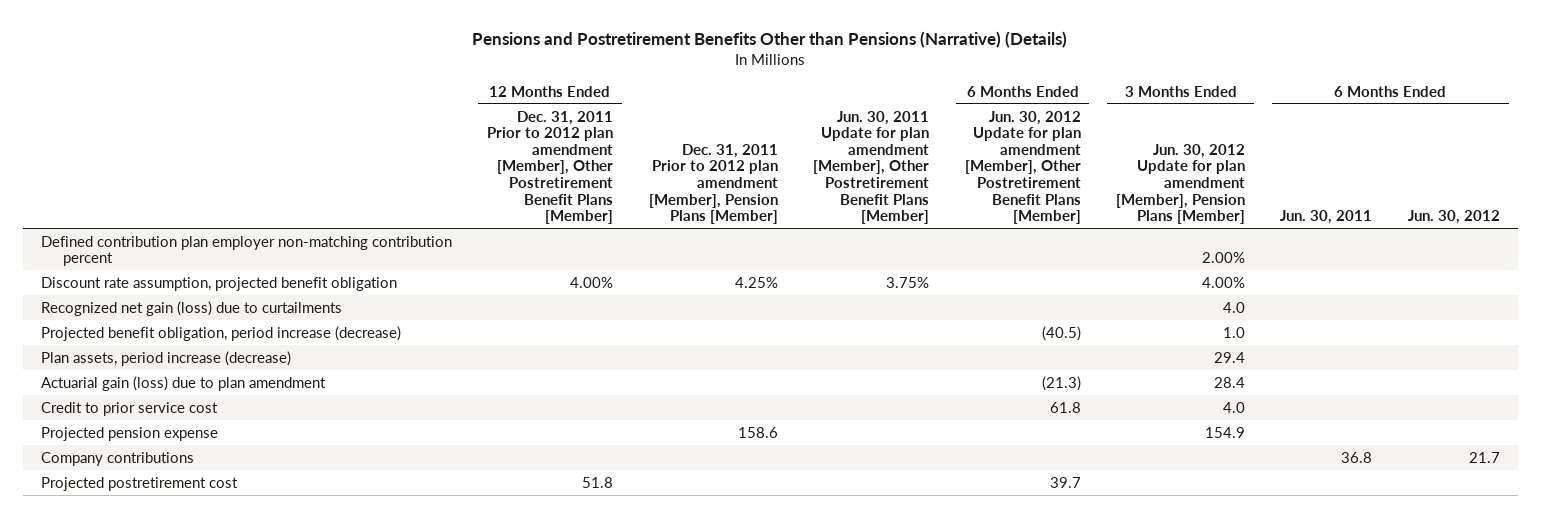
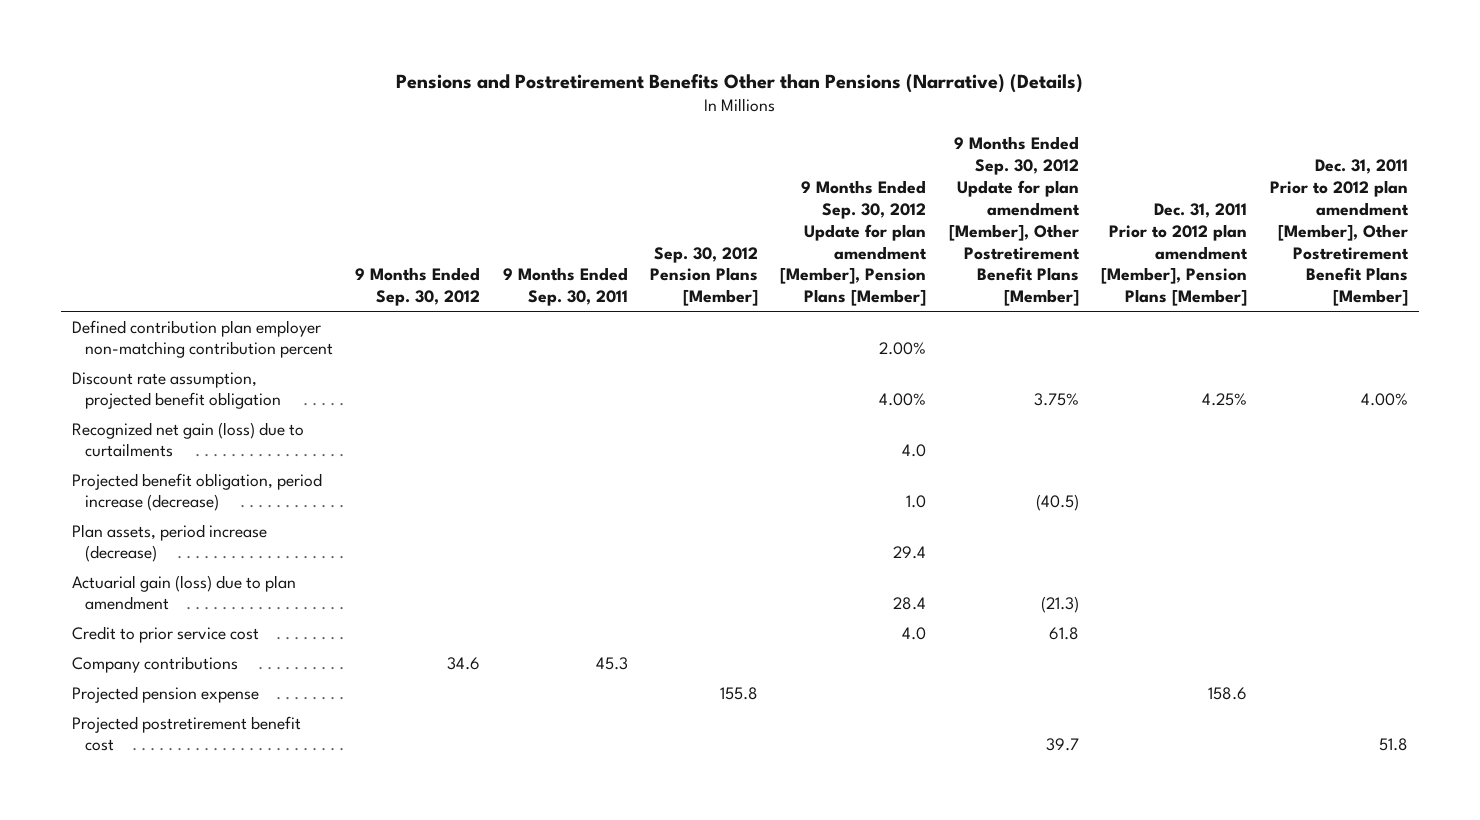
- | 12 Months Ended Dec. 31, 2011 Prior to 2012 plan amendment [Member], Other Postretirement Benefit Plans [Member] | Dec. 31, 2011 Prior to 2012 plan amendment [Member], Pension Plans [Member] | Jun. 30, 2011 Update for plan amendment [Member], Other Postretirement Benefit Plans [Member] | 6 Months Ended Jun. 30, 2012 Update for plan amendment [Member], Other Postretirement Benefit Plans [Member] | 3 Months Ended Jun. 30, 2012 Update for plan amendment [Member], Pension Plans [Member] | 6 Months Ended Jun. 30, 2011 | 6 Months Ended Jun. 30, 2012
+ | 9 Months Ended Sep. 30, 2012 | 9 Months Ended Sep. 30, 2011 | Sep. 30, 2012 Pension Plans [Member] | 9 Months Ended Sep. 30, 2012 Update for plan amendment [Member], Pension Plans [Member] | 9 Months Ended Sep. 30, 2012 Update for plan amendment [Member], Other Postretirement Benefit Plans [Member] | Dec. 31, 2011 Prior to 2012 plan amendment [Member], Pension Plans [Member] | Dec. 31, 2011 Prior to 2012 plan amendment [Member], Other Postretirement Benefit Plans [Member]
- Projected postretirement cost | 51.8 | | | 39.7 | | |
moved down: Projected pension expense | | | 155.8 | | | 158.6 |
+ Projected postretirement benefit cost | | | | | 39.7 | | 51.8

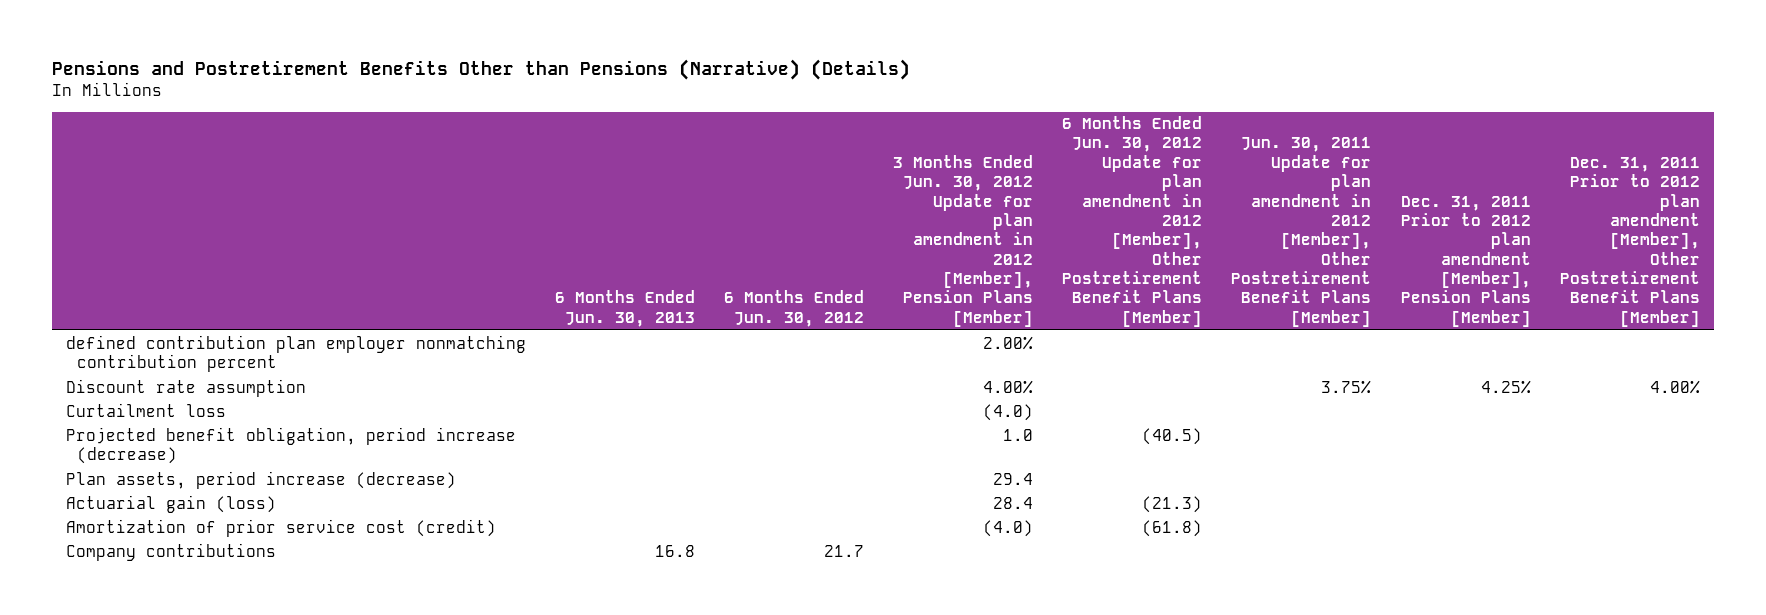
- | 9 Months Ended Sep. 30, 2012 | 9 Months Ended Sep. 30, 2011 | Sep. 30, 2012 Pension Plans [Member] | 9 Months Ended Sep. 30, 2012 Update for plan amendment [Member], Pension Plans [Member] | 9 Months Ended Sep. 30, 2012 Update for plan amendment [Member], Other Postretirement Benefit Plans [Member] | Dec. 31, 2011 Prior to 2012 plan amendment [Member], Pension Plans [Member] | Dec. 31, 2011 Prior to 2012 plan amendment [Member], Other Postretirement Benefit Plans [Member]
+ | 6 Months Ended Jun. 30, 2013 | 6 Months Ended Jun. 30, 2012 | 3 Months Ended Jun. 30, 2012 Update for plan amendment in 2012 [Member], Pension Plans [Member] | 6 Months Ended Jun. 30, 2012 Update for plan amendment in 2012 [Member], Other Postretirement Benefit Plans [Member] | Jun. 30, 2011 Update for plan amendment in 2012 [Member], Other Postretirement Benefit Plans [Member] | Dec. 31, 2011 Prior to 2012 plan amendment [Member], Pension Plans [Member] | Dec. 31, 2011 Prior to 2012 plan amendment [Member], Other Postretirement Benefit Plans [Member]
- Defined contribution plan employer non-matching contribution percent | | | | 2.00% | | |
- Discount rate assumption, projected benefit obligation | | | | 4.00% | 3.75% | 4.25% | 4.00%
- Recognized net gain (loss) due to curtailments | | | | 4.0 | | |
+ defined contribution plan employer nonmatching contribution percent | | | 2.00% | | | |
+ Discount rate assumption | | | 4.00% | | 3.75% | 4.25% | 4.00%
+ Curtailment loss | | | (4.0) | | | |
- Actuarial gain (loss) due to plan amendment | | | | 28.4 | (21.3) | |
- Credit to prior service cost | | | | 4.0 | 61.8 | |
+ Actuarial gain (loss) | | | 28.4 | (21.3) | | |
+ Amortization of prior service cost (credit) | | | (4.0) | (61.8) | | |
- Projected pension expense | | | 155.8 | | | 158.6 |
- Projected postretirement benefit cost | | | | | 39.7 | | 51.8

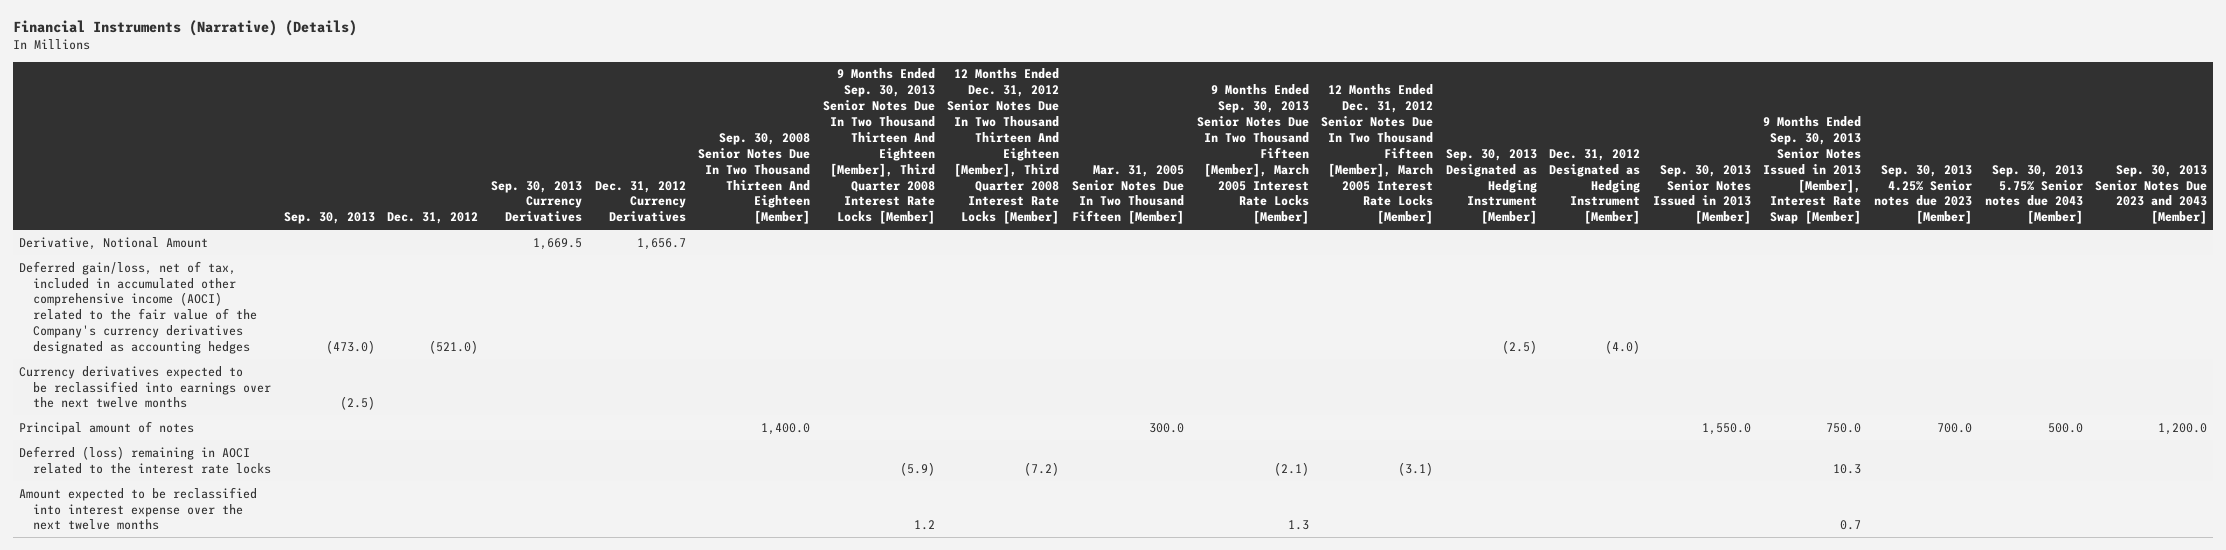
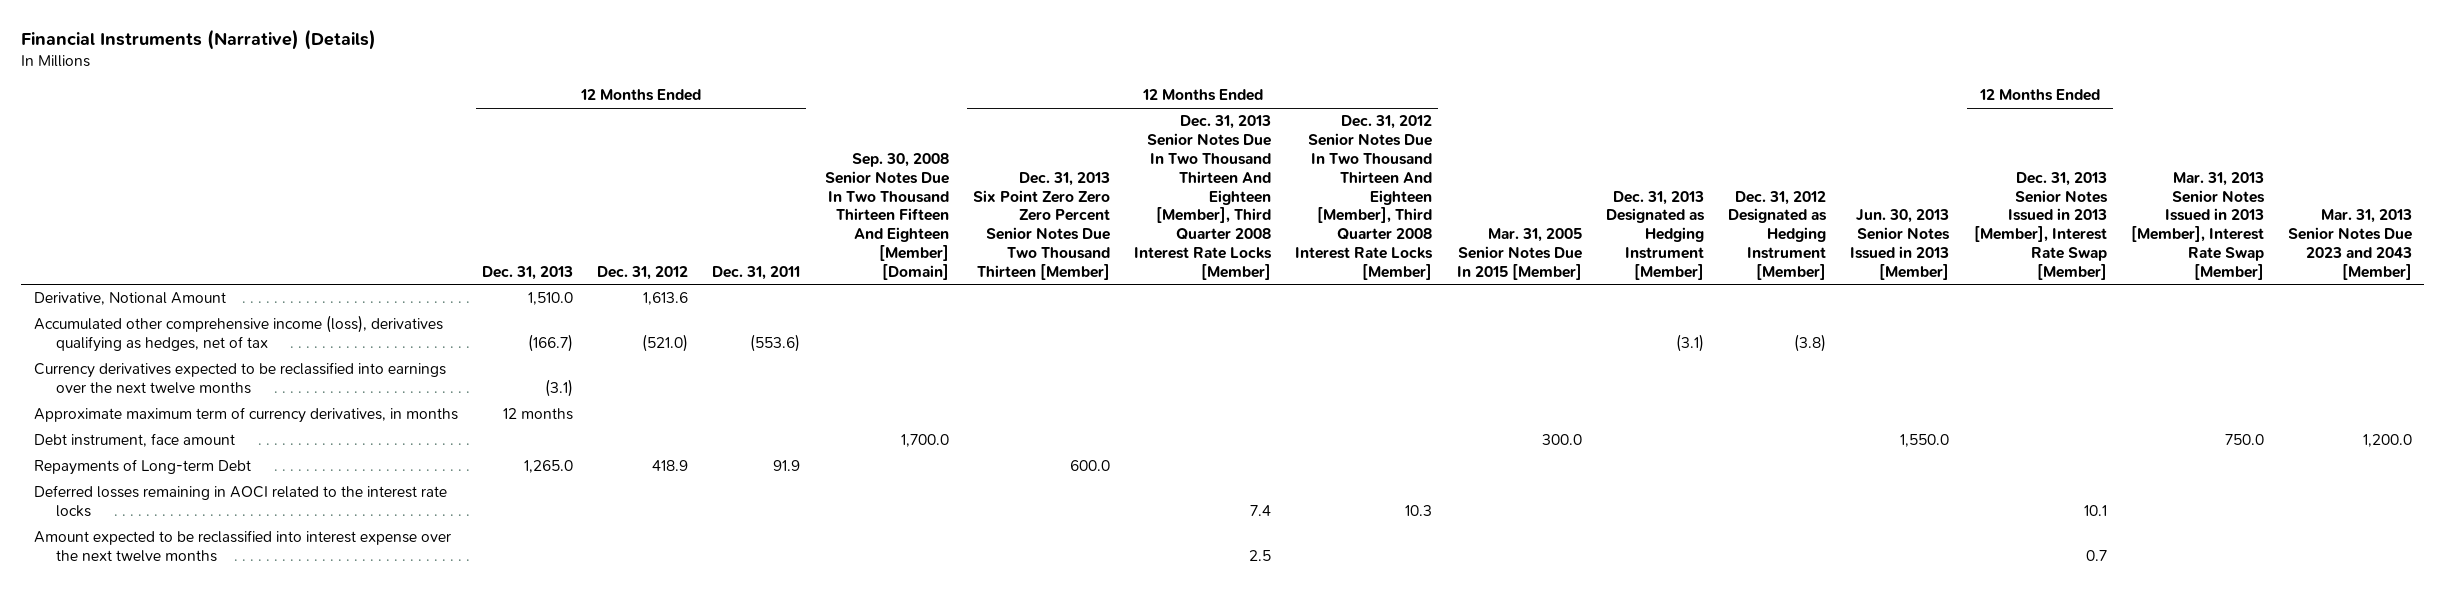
- | Sep. 30, 2013 | Dec. 31, 2012 | Sep. 30, 2013 Currency Derivatives | Dec. 31, 2012 Currency Derivatives | Sep. 30, 2008 Senior Notes Due In Two Thousand Thirteen And Eighteen [Member] | 9 Months Ended Sep. 30, 2013 Senior Notes Due In Two Thousand Thirteen And Eighteen [Member], Third Quarter 2008 Interest Rate Locks [Member] | 12 Months Ended Dec. 31, 2012 Senior Notes Due In Two Thousand Thirteen And Eighteen [Member], Third Quarter 2008 Interest Rate Locks [Member] | Mar. 31, 2005 Senior Notes Due In Two Thousand Fifteen [Member] | 9 Months Ended Sep. 30, 2013 Senior Notes Due In Two Thousand Fifteen [Member], March 2005 Interest Rate Locks [Member] | 12 Months Ended Dec. 31, 2012 Senior Notes Due In Two Thousand Fifteen [Member], March 2005 Interest Rate Locks [Member] | Sep. 30, 2013 Designated as Hedging Instrument [Member] | Dec. 31, 2012 Designated as Hedging Instrument [Member] | Sep. 30, 2013 Senior Notes Issued in 2013 [Member] | 9 Months Ended Sep. 30, 2013 Senior Notes Issued in 2013 [Member], Interest Rate Swap [Member] | Sep. 30, 2013 4.25% Senior notes due 2023 [Member] | Sep. 30, 2013 5.75% Senior notes due 2043 [Member] | Sep. 30, 2013 Senior Notes Due 2023 and 2043 [Member]
+ | 12 Months Ended Dec. 31, 2013 | 12 Months Ended Dec. 31, 2012 | 12 Months Ended Dec. 31, 2011 | Sep. 30, 2008 Senior Notes Due In Two Thousand Thirteen Fifteen And Eighteen [Member] [Domain] | 12 Months Ended Dec. 31, 2013 Six Point Zero Zero Zero Percent Senior Notes Due Two Thousand Thirteen [Member] | 12 Months Ended Dec. 31, 2013 Senior Notes Due In Two Thousand Thirteen And Eighteen [Member], Third Quarter 2008 Interest Rate Locks [Member] | 12 Months Ended Dec. 31, 2012 Senior Notes Due In Two Thousand Thirteen And Eighteen [Member], Third Quarter 2008 Interest Rate Locks [Member] | Mar. 31, 2005 Senior Notes Due In 2015 [Member] | Dec. 31, 2013 Designated as Hedging Instrument [Member] | Dec. 31, 2012 Designated as Hedging Instrument [Member] | Jun. 30, 2013 Senior Notes Issued in 2013 [Member] | 12 Months Ended Dec. 31, 2013 Senior Notes Issued in 2013 [Member], Interest Rate Swap [Member] | Mar. 31, 2013 Senior Notes Issued in 2013 [Member], Interest Rate Swap [Member] | Mar. 31, 2013 Senior Notes Due 2023 and 2043 [Member]
- Deferred gain/loss, net of tax, included in accumulated other comprehensive income (AOCI) related to the fair value of the Company's currency derivatives designated as accounting hedges | (473.0) | (521.0) | | | | | | | | | (2.5) | (4.0) | | | | |
+ Accumulated other comprehensive income (loss), derivatives qualifying as hedges, net of tax | (166.7) | (521.0) | (553.6) | | | | | | (3.1) | (3.8) | | | |
- Principal amount of notes | | | | | 1,400.0 | | | 300.0 | | | | | 1,550.0 | 750.0 | 700.0 | 500.0 | 1,200.0
- Deferred (loss) remaining in AOCI related to the interest rate locks | | | | | | (5.9) | (7.2) | | (2.1) | (3.1) | | | | 10.3 | | |
+ Approximate maximum term of currency derivatives, in months | 12 months | | | | | | | | | | | | |
+ Debt instrument, face amount | | | | 1,700.0 | | | | 300.0 | | | 1,550.0 | | 750.0 | 1,200.0
+ Repayments of Long-term Debt | 1,265.0 | 418.9 | 91.9 | | 600.0 | | | | | | | | |
+ Deferred losses remaining in AOCI related to the interest rate locks | | | | | | 7.4 | 10.3 | | | | | 10.1 | |

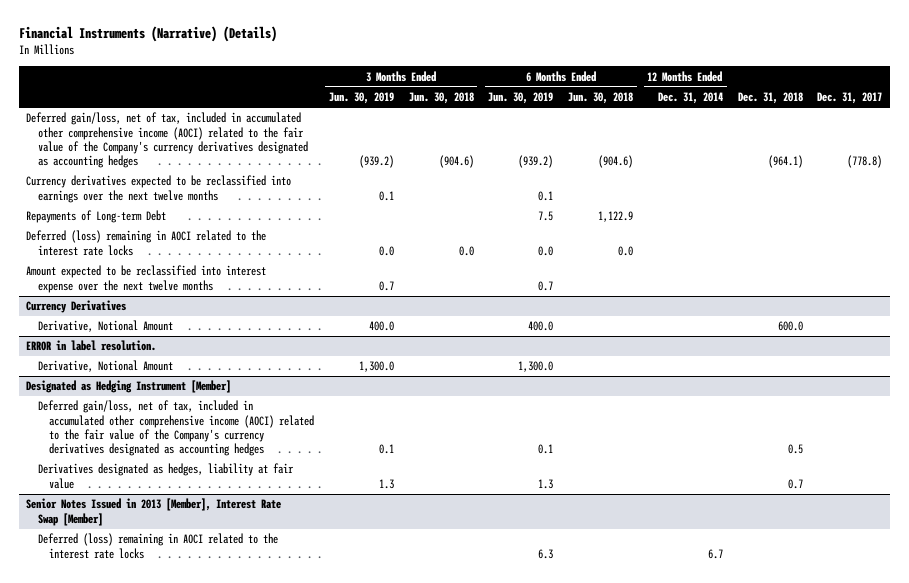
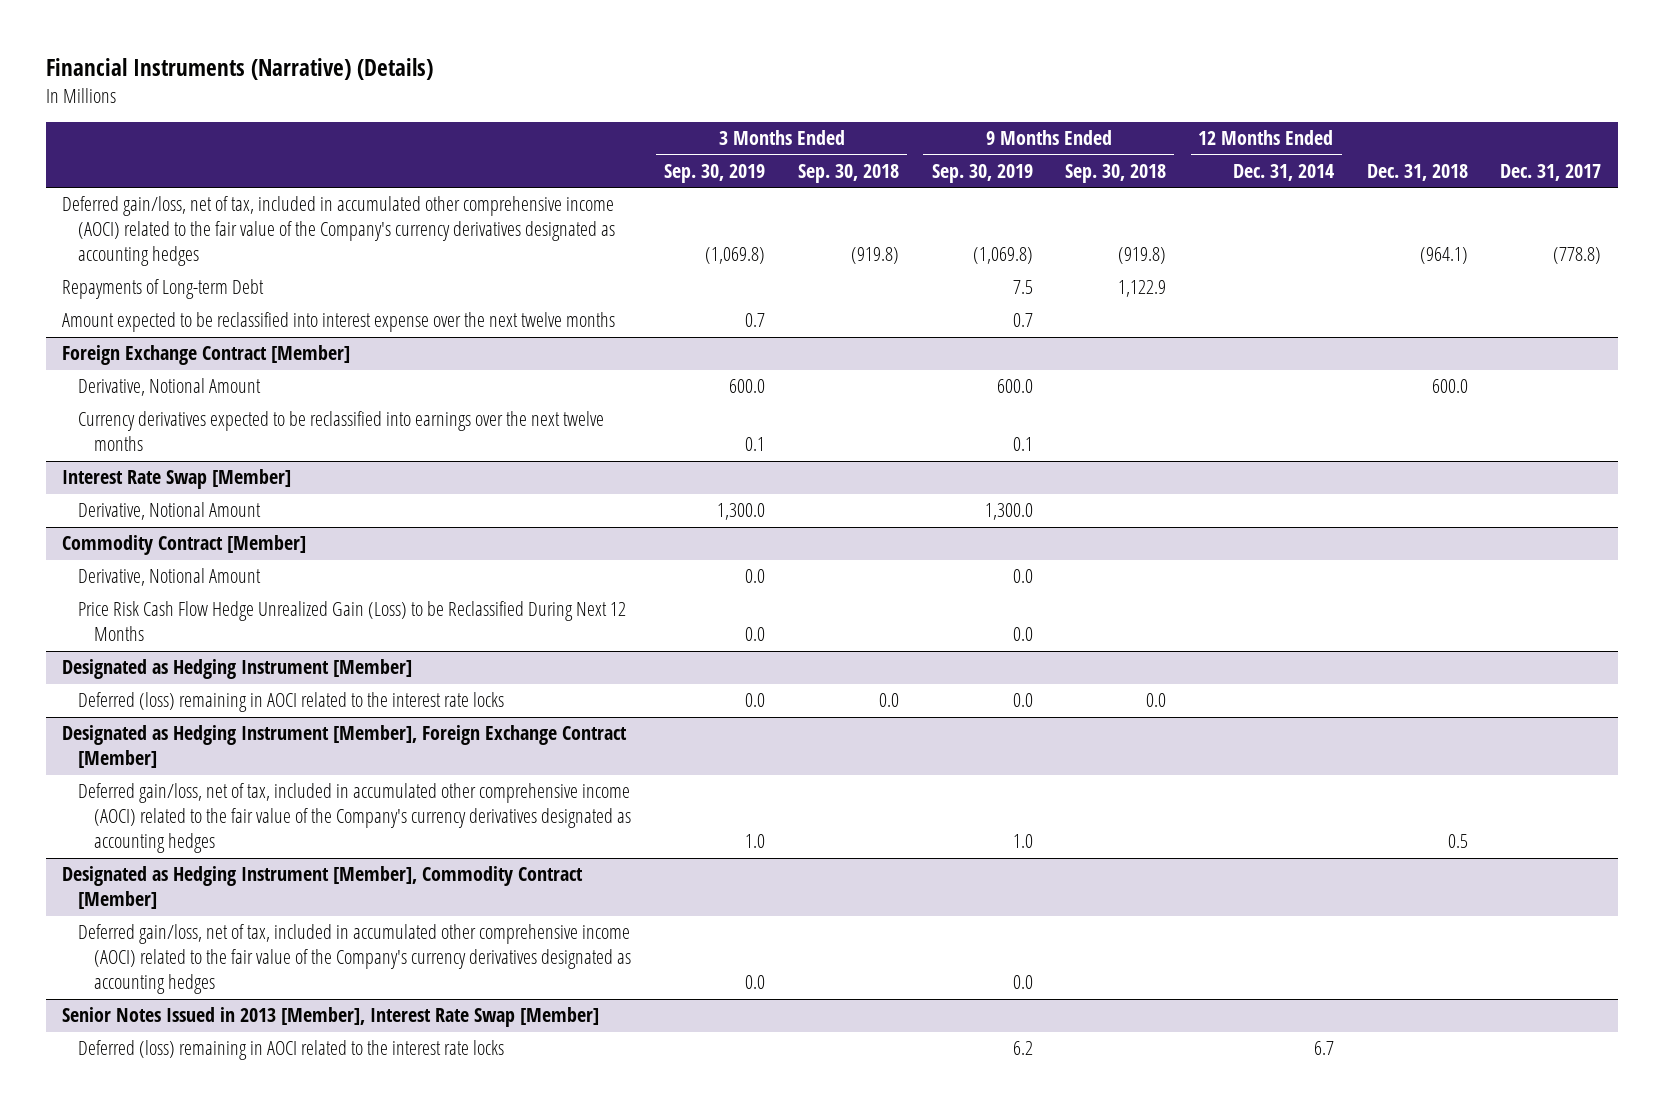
- | 3 Months Ended Jun. 30, 2019 | 3 Months Ended Jun. 30, 2018 | 6 Months Ended Jun. 30, 2019 | 6 Months Ended Jun. 30, 2018 | 12 Months Ended Dec. 31, 2014 | Dec. 31, 2018 | Dec. 31, 2017
+ | 3 Months Ended Sep. 30, 2019 | 3 Months Ended Sep. 30, 2018 | 9 Months Ended Sep. 30, 2019 | 9 Months Ended Sep. 30, 2018 | 12 Months Ended Dec. 31, 2014 | Dec. 31, 2018 | Dec. 31, 2017
- Currency derivatives expected to be reclassified into earnings over the next twelve months | 0.1 | | 0.1 | | | |
- Deferred (loss) remaining in AOCI related to the interest rate locks | 0.0 | 0.0 | 0.0 | 0.0 | | |
- Currency Derivatives
+ Foreign Exchange Contract [Member]
- ERROR in label resolution.
- Derivative, Notional Amount | 1,300.0 | | 1,300.0 | | | |
+ Currency derivatives expected to be reclassified into earnings over the next twelve months | 0.1 | | 0.1 | | | |
+ Interest Rate Swap [Member]
+ Derivative, Notional Amount | 1,300.0 | | 1,300.0 | | | |
+ Commodity Contract [Member]
+ Derivative, Notional Amount | 0.0 | | 0.0 | | | |
+ Price Risk Cash Flow Hedge Unrealized Gain (Loss) to be Reclassified During Next 12 Months | 0.0 | | 0.0 | | | |
@ Designated as Hedging Instrument [Member]
- Deferred gain/loss, net of tax, included in accumulated other comprehensive income (AOCI) related to the fair value of the Company's currency derivatives designated as accounting hedges | 0.1 | | 0.1 | | | 0.5 |
- Derivatives designated as hedges, liability at fair value | 1.3 | | 1.3 | | | 0.7 |
+ Deferred (loss) remaining in AOCI related to the interest rate locks | 0.0 | 0.0 | 0.0 | 0.0 | | |
+ Designated as Hedging Instrument [Member], Foreign Exchange Contract [Member]
+ Deferred gain/loss, net of tax, included in accumulated other comprehensive income (AOCI) related to the fair value of the Company's currency derivatives designated as accounting hedges | 1.0 | | 1.0 | | | 0.5 |
+ Designated as Hedging Instrument [Member], Commodity Contract [Member]
+ Deferred gain/loss, net of tax, included in accumulated other comprehensive income (AOCI) related to the fair value of the Company's currency derivatives designated as accounting hedges | 0.0 | | 0.0 | | | |

